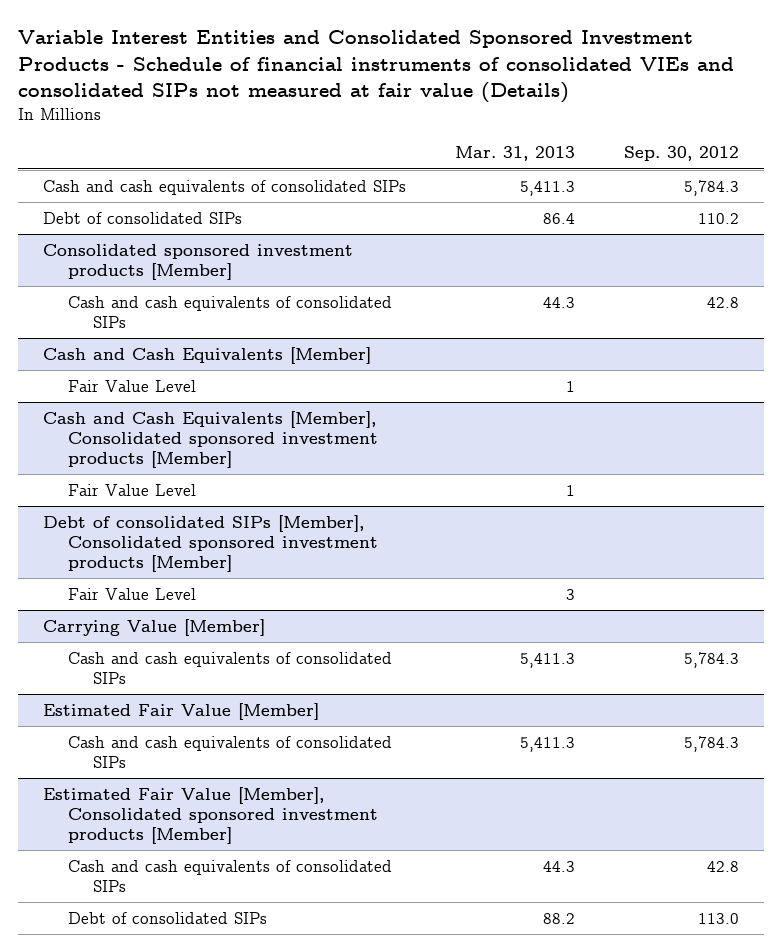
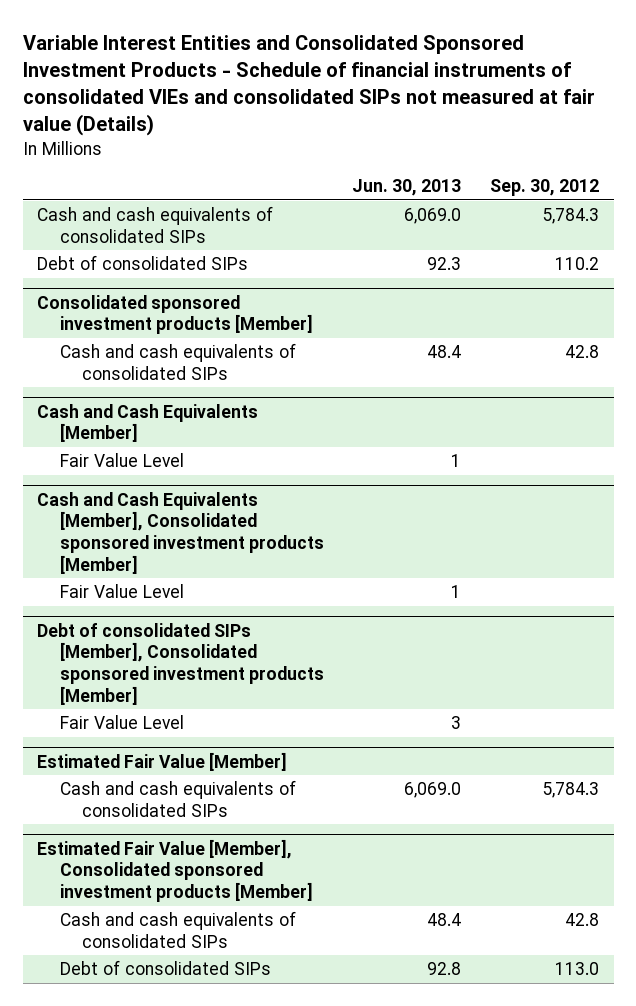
- | Mar. 31, 2013 | Sep. 30, 2012
+ | Jun. 30, 2013 | Sep. 30, 2012
- Carrying Value [Member]
- Cash and cash equivalents of consolidated SIPs | 5,411.3 | 5,784.3

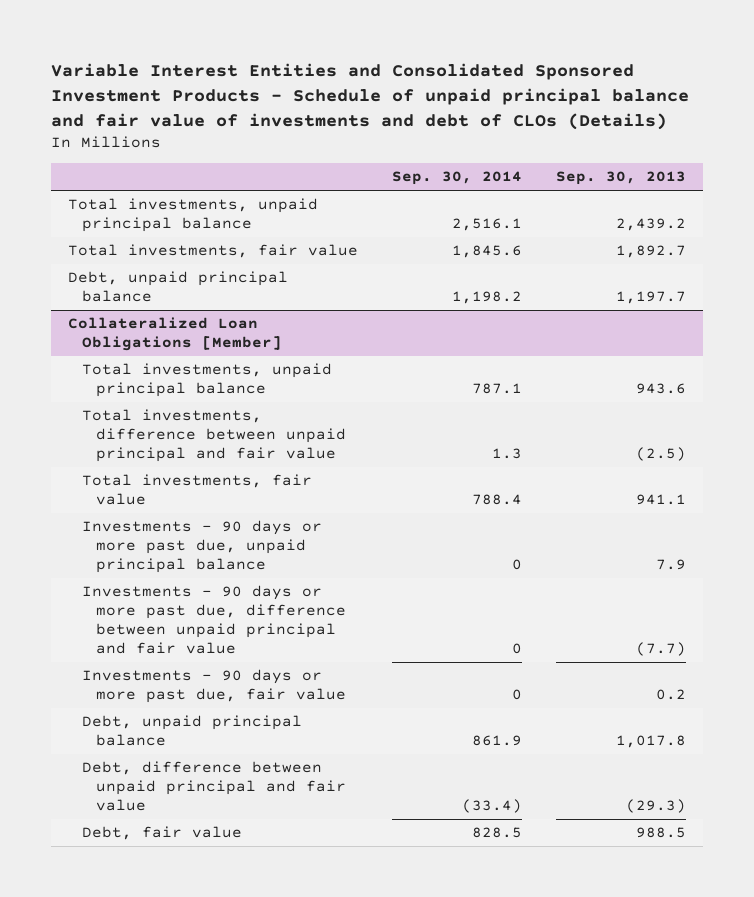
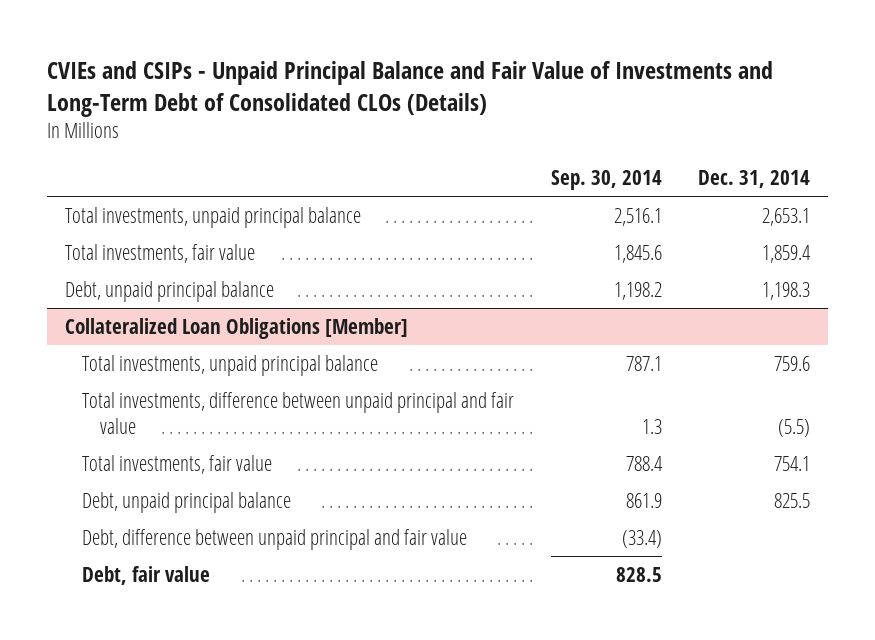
- Variable Interest Entities and Consolidated Sponsored Investment Products - Schedule of unpaid principal balance and fair value of investments and debt of CLOs (Details)
+ CVIEs and CSIPs - Unpaid Principal Balance and Fair Value of Investments and Long-Term Debt of Consolidated CLOs (Details)
- | Sep. 30, 2014 | Sep. 30, 2013
+ | Sep. 30, 2014 | Dec. 31, 2014
@ Collateralized Loan Obligations [Member]
- Investments - 90 days or more past due, unpaid principal balance | 0 | 7.9
- Investments - 90 days or more past due, difference between unpaid principal and fair value | 0 | (7.7)
- Investments - 90 days or more past due, fair value | 0 | 0.2

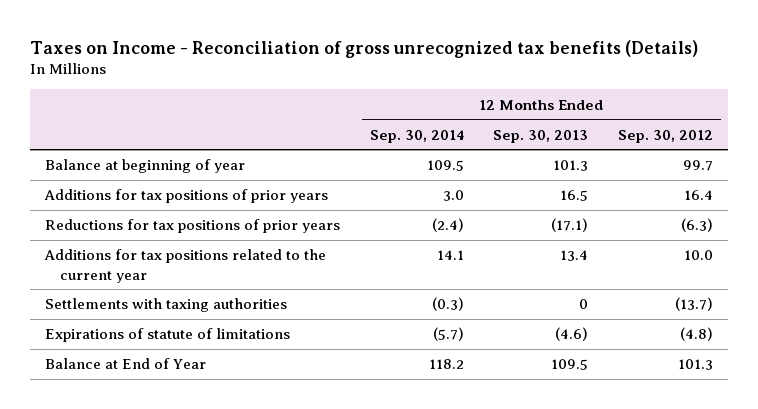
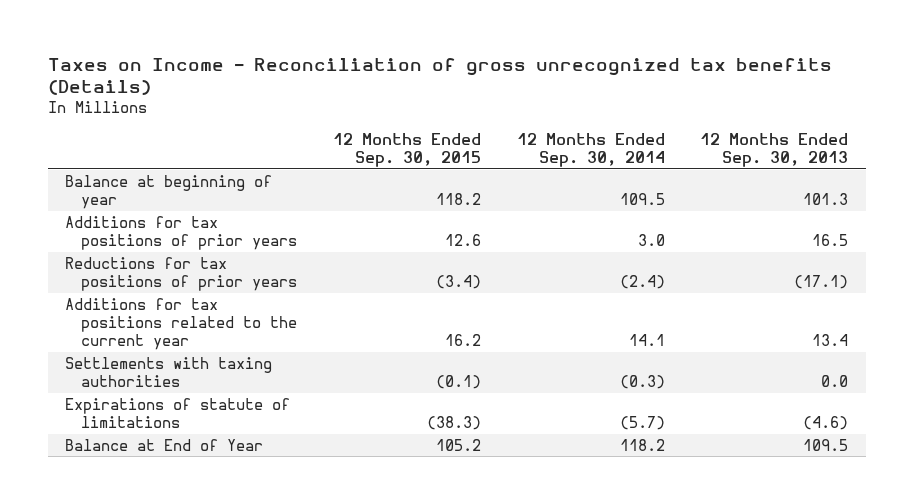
- | 12 Months Ended Sep. 30, 2014 | 12 Months Ended Sep. 30, 2013 | 12 Months Ended Sep. 30, 2012
+ | 12 Months Ended Sep. 30, 2015 | 12 Months Ended Sep. 30, 2014 | 12 Months Ended Sep. 30, 2013
- Settlements with taxing authorities | (0.3) | 0 | (13.7)
+ Settlements with taxing authorities | (0.1) | (0.3) | 0.0

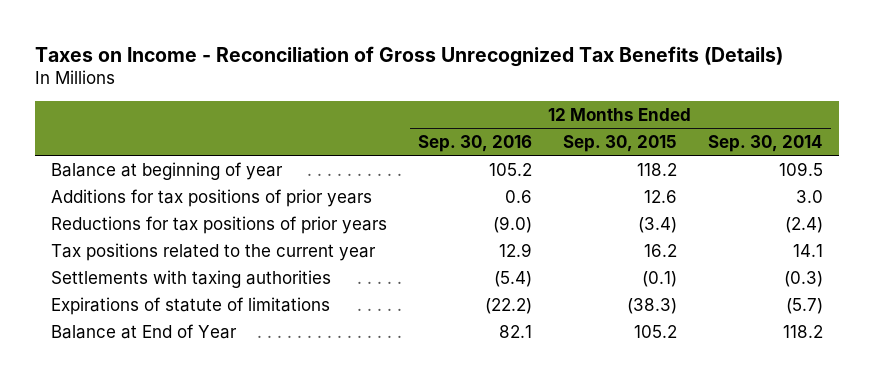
- Taxes on Income - Reconciliation of gross unrecognized tax benefits (Details)
+ Taxes on Income - Reconciliation of Gross Unrecognized Tax Benefits (Details)
- | 12 Months Ended Sep. 30, 2015 | 12 Months Ended Sep. 30, 2014 | 12 Months Ended Sep. 30, 2013
+ | 12 Months Ended Sep. 30, 2016 | 12 Months Ended Sep. 30, 2015 | 12 Months Ended Sep. 30, 2014
- Additions for tax positions related to the current year | 16.2 | 14.1 | 13.4
+ Tax positions related to the current year | 12.9 | 16.2 | 14.1

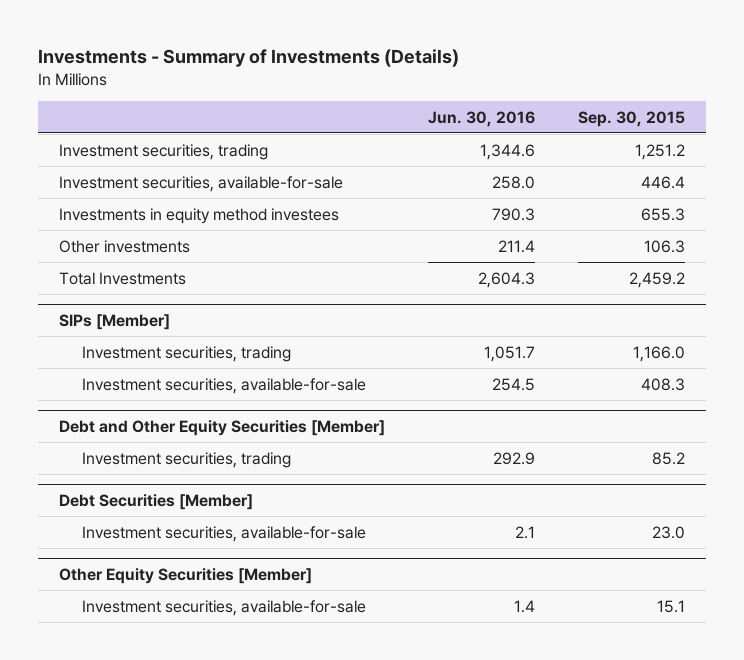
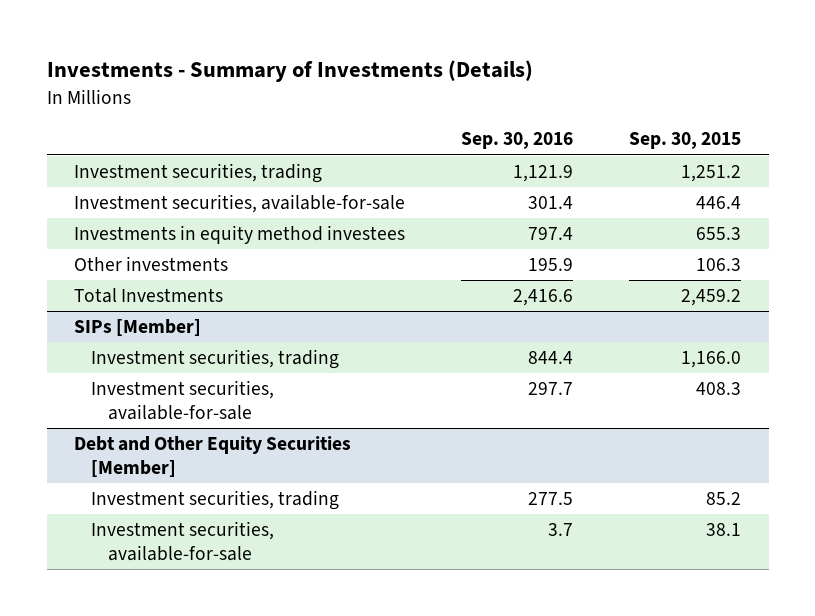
- | Jun. 30, 2016 | Sep. 30, 2015
+ | Sep. 30, 2016 | Sep. 30, 2015
- Debt Securities [Member]
- Investment securities, available-for-sale | 2.1 | 23.0
- Other Equity Securities [Member]
- Investment securities, available-for-sale | 1.4 | 15.1
@ Debt and Other Equity Securities [Member]
+ Investment securities, available-for-sale | 3.7 | 38.1

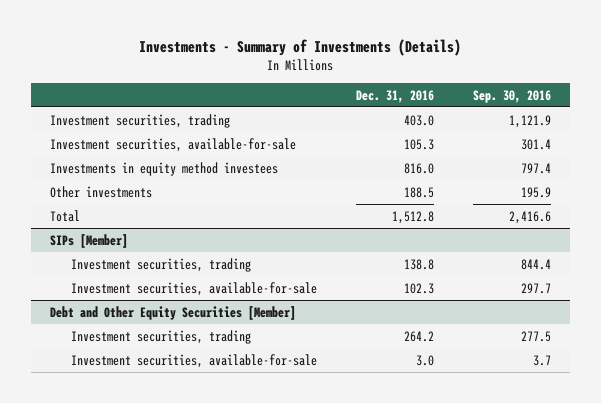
- | Sep. 30, 2016 | Sep. 30, 2015
+ | Dec. 31, 2016 | Sep. 30, 2016
- Total Investments | 2,416.6 | 2,459.2
+ Total | 1,512.8 | 2,416.6

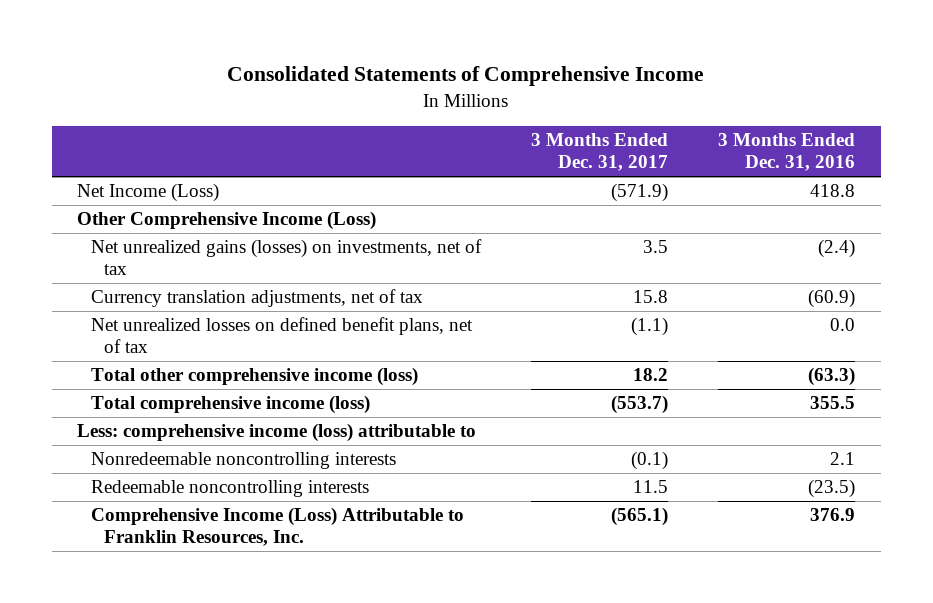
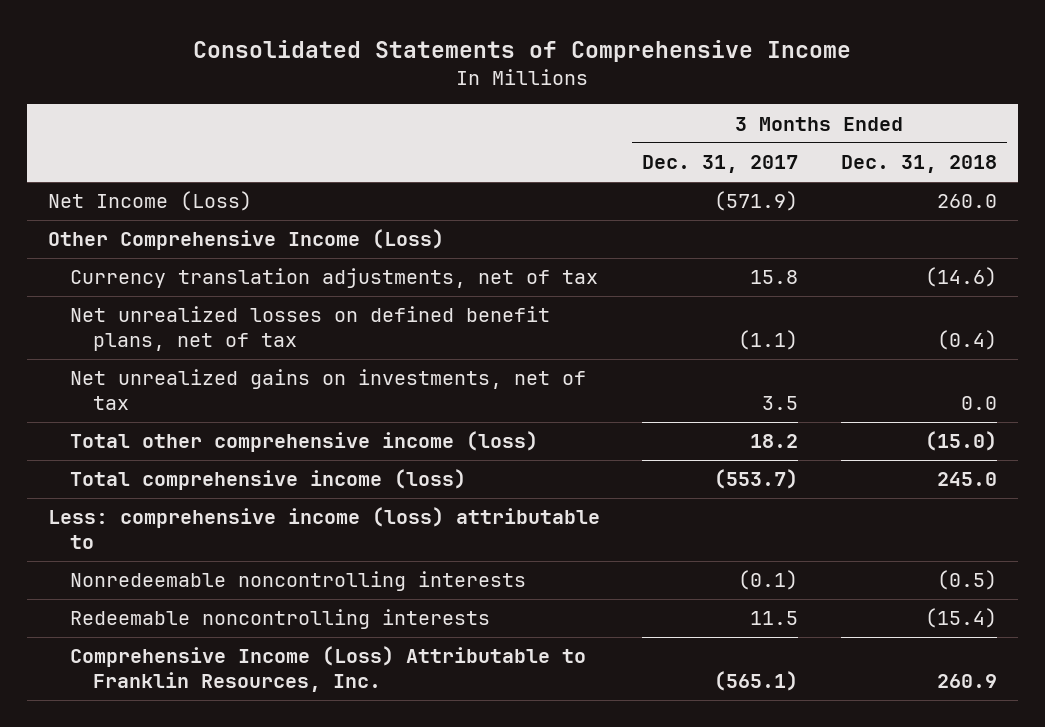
- | 3 Months Ended Dec. 31, 2017 | 3 Months Ended Dec. 31, 2016
+ | 3 Months Ended Dec. 31, 2017 | 3 Months Ended Dec. 31, 2018
- Net unrealized gains (losses) on investments, net of tax | 3.5 | (2.4)
+ Net unrealized gains on investments, net of tax | 3.5 | 0.0

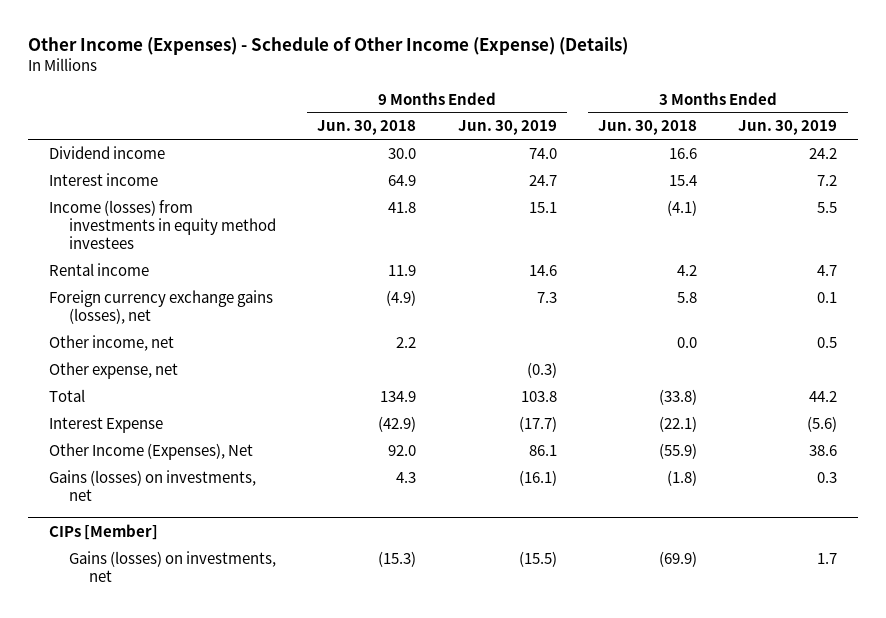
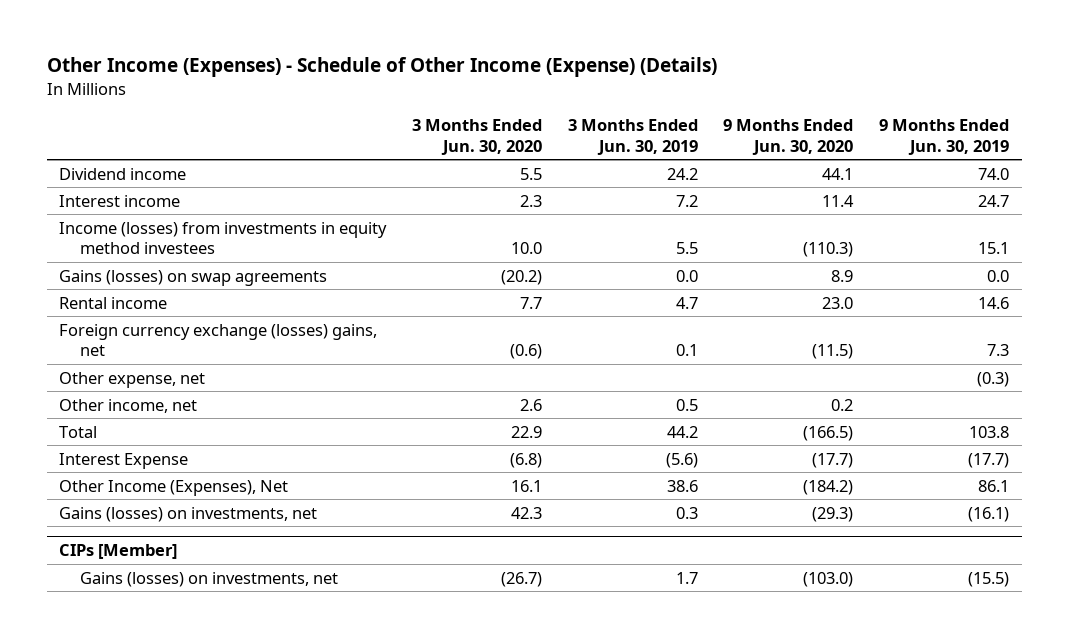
- | 9 Months Ended Jun. 30, 2018 | 9 Months Ended Jun. 30, 2019 | 3 Months Ended Jun. 30, 2018 | 3 Months Ended Jun. 30, 2019
+ | 3 Months Ended Jun. 30, 2020 | 3 Months Ended Jun. 30, 2019 | 9 Months Ended Jun. 30, 2020 | 9 Months Ended Jun. 30, 2019
+ Gains (losses) on swap agreements | (20.2) | 0.0 | 8.9 | 0.0
- Foreign currency exchange gains (losses), net | (4.9) | 7.3 | 5.8 | 0.1
+ Foreign currency exchange (losses) gains, net | (0.6) | 0.1 | (11.5) | 7.3
moved down: Other income, net | 2.6 | 0.5 | 0.2 |

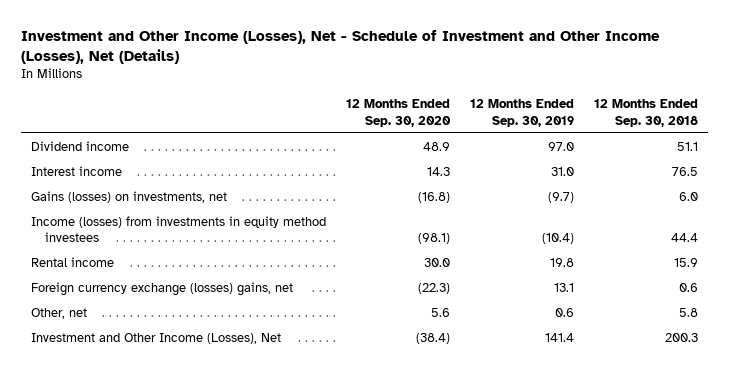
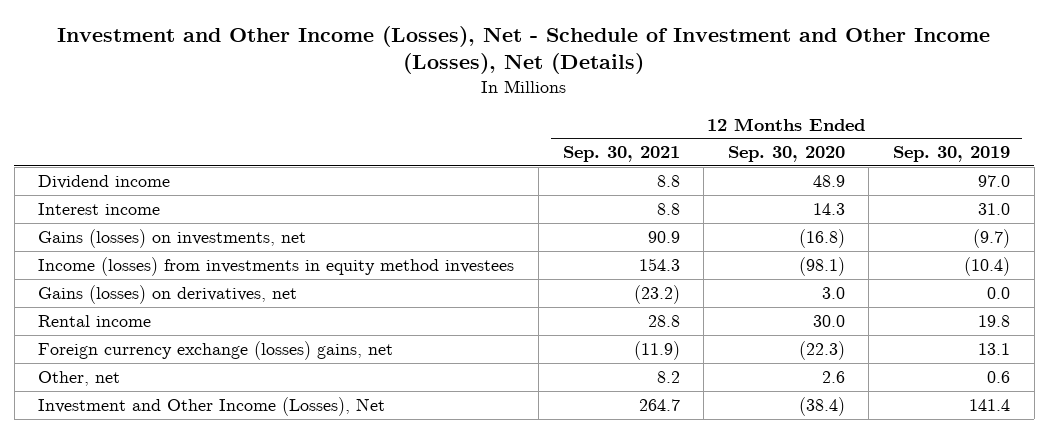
- | 12 Months Ended Sep. 30, 2020 | 12 Months Ended Sep. 30, 2019 | 12 Months Ended Sep. 30, 2018
+ | 12 Months Ended Sep. 30, 2021 | 12 Months Ended Sep. 30, 2020 | 12 Months Ended Sep. 30, 2019
+ Gains (losses) on derivatives, net | (23.2) | 3.0 | 0.0
- Other, net | 5.6 | 0.6 | 5.8
+ Other, net | 8.2 | 2.6 | 0.6

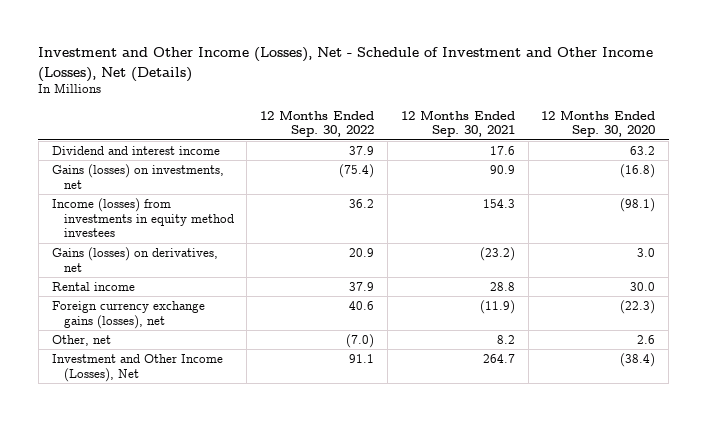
- | 12 Months Ended Sep. 30, 2021 | 12 Months Ended Sep. 30, 2020 | 12 Months Ended Sep. 30, 2019
+ | 12 Months Ended Sep. 30, 2022 | 12 Months Ended Sep. 30, 2021 | 12 Months Ended Sep. 30, 2020
- Dividend income | 8.8 | 48.9 | 97.0
- Interest income | 8.8 | 14.3 | 31.0
+ Dividend and interest income | 37.9 | 17.6 | 63.2
- Foreign currency exchange (losses) gains, net | (11.9) | (22.3) | 13.1
+ Foreign currency exchange gains (losses), net | 40.6 | (11.9) | (22.3)

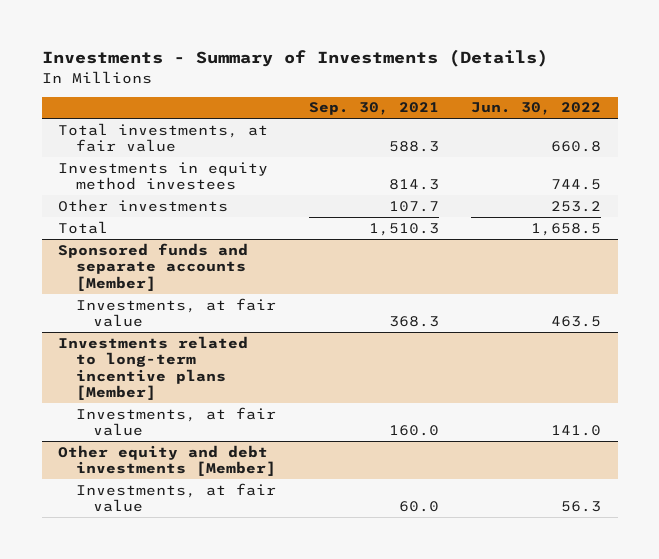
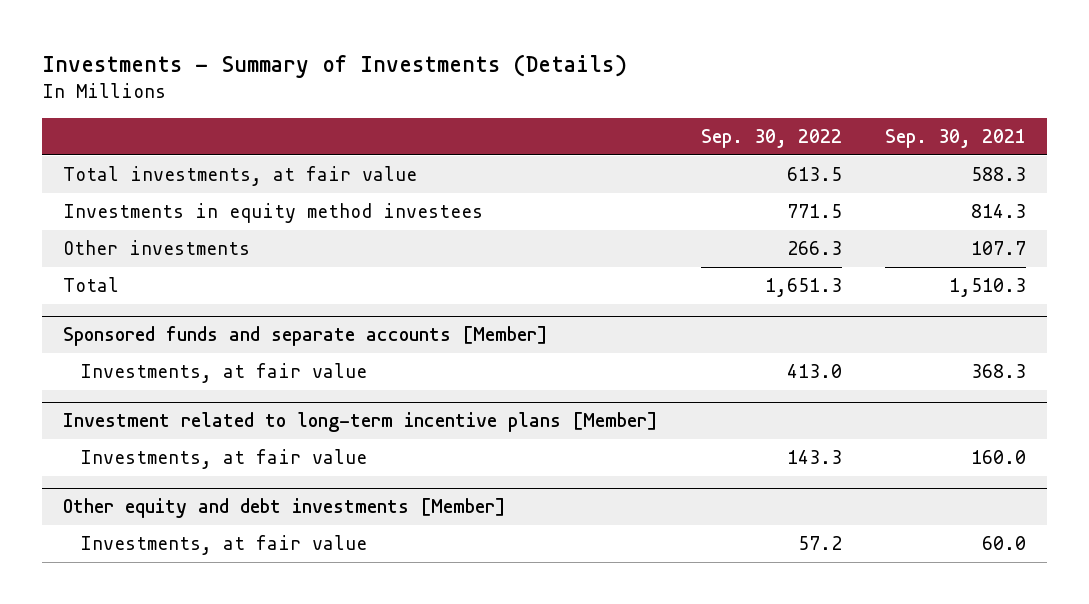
- | Sep. 30, 2021 | Jun. 30, 2022
+ | Sep. 30, 2022 | Sep. 30, 2021
- Investments related to long-term incentive plans [Member]
+ Investment related to long-term incentive plans [Member]

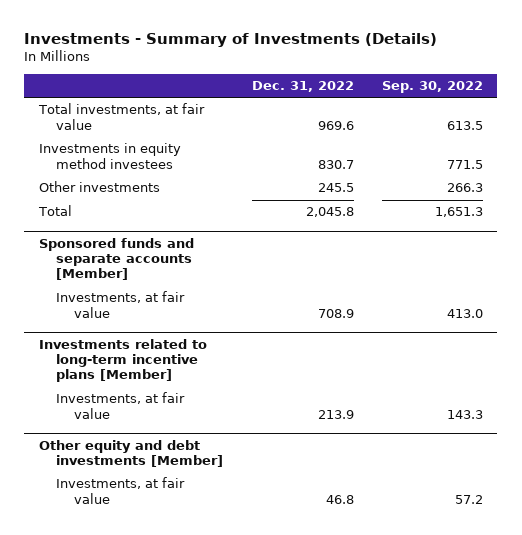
- | Sep. 30, 2022 | Sep. 30, 2021
+ | Dec. 31, 2022 | Sep. 30, 2022
- Investment related to long-term incentive plans [Member]
+ Investments related to long-term incentive plans [Member]

